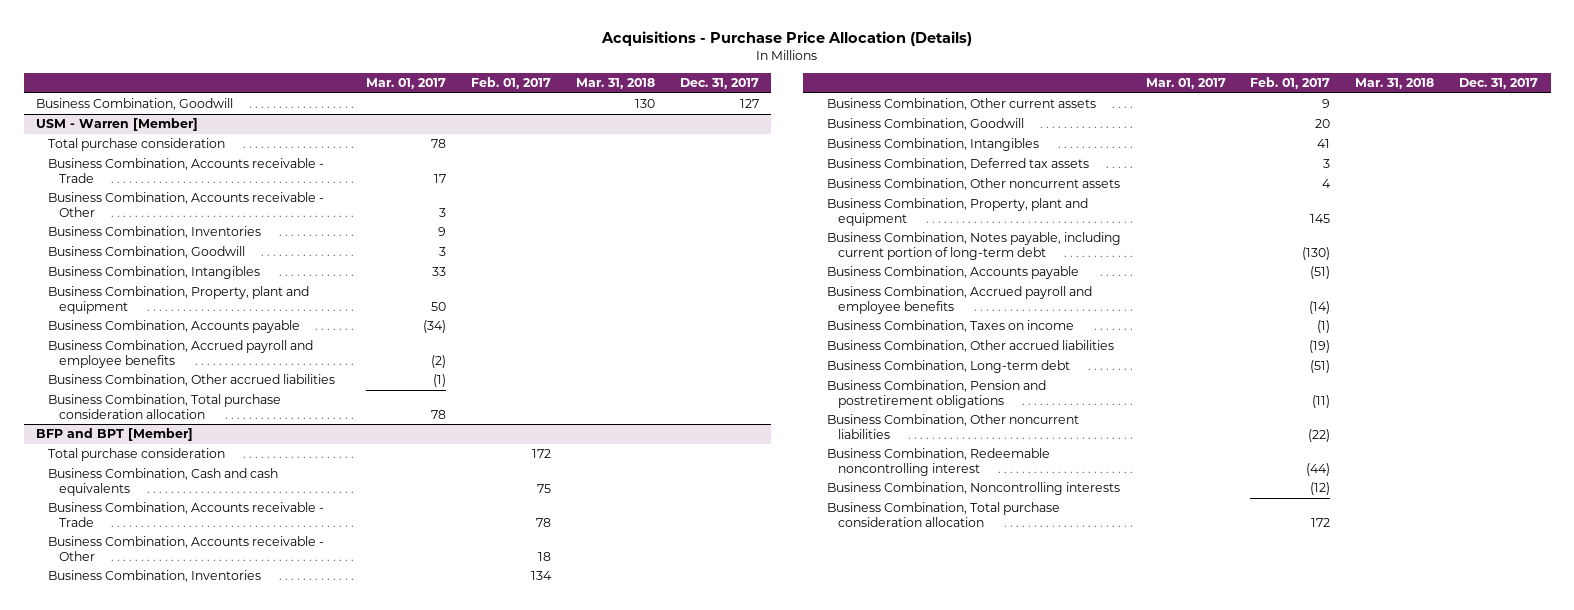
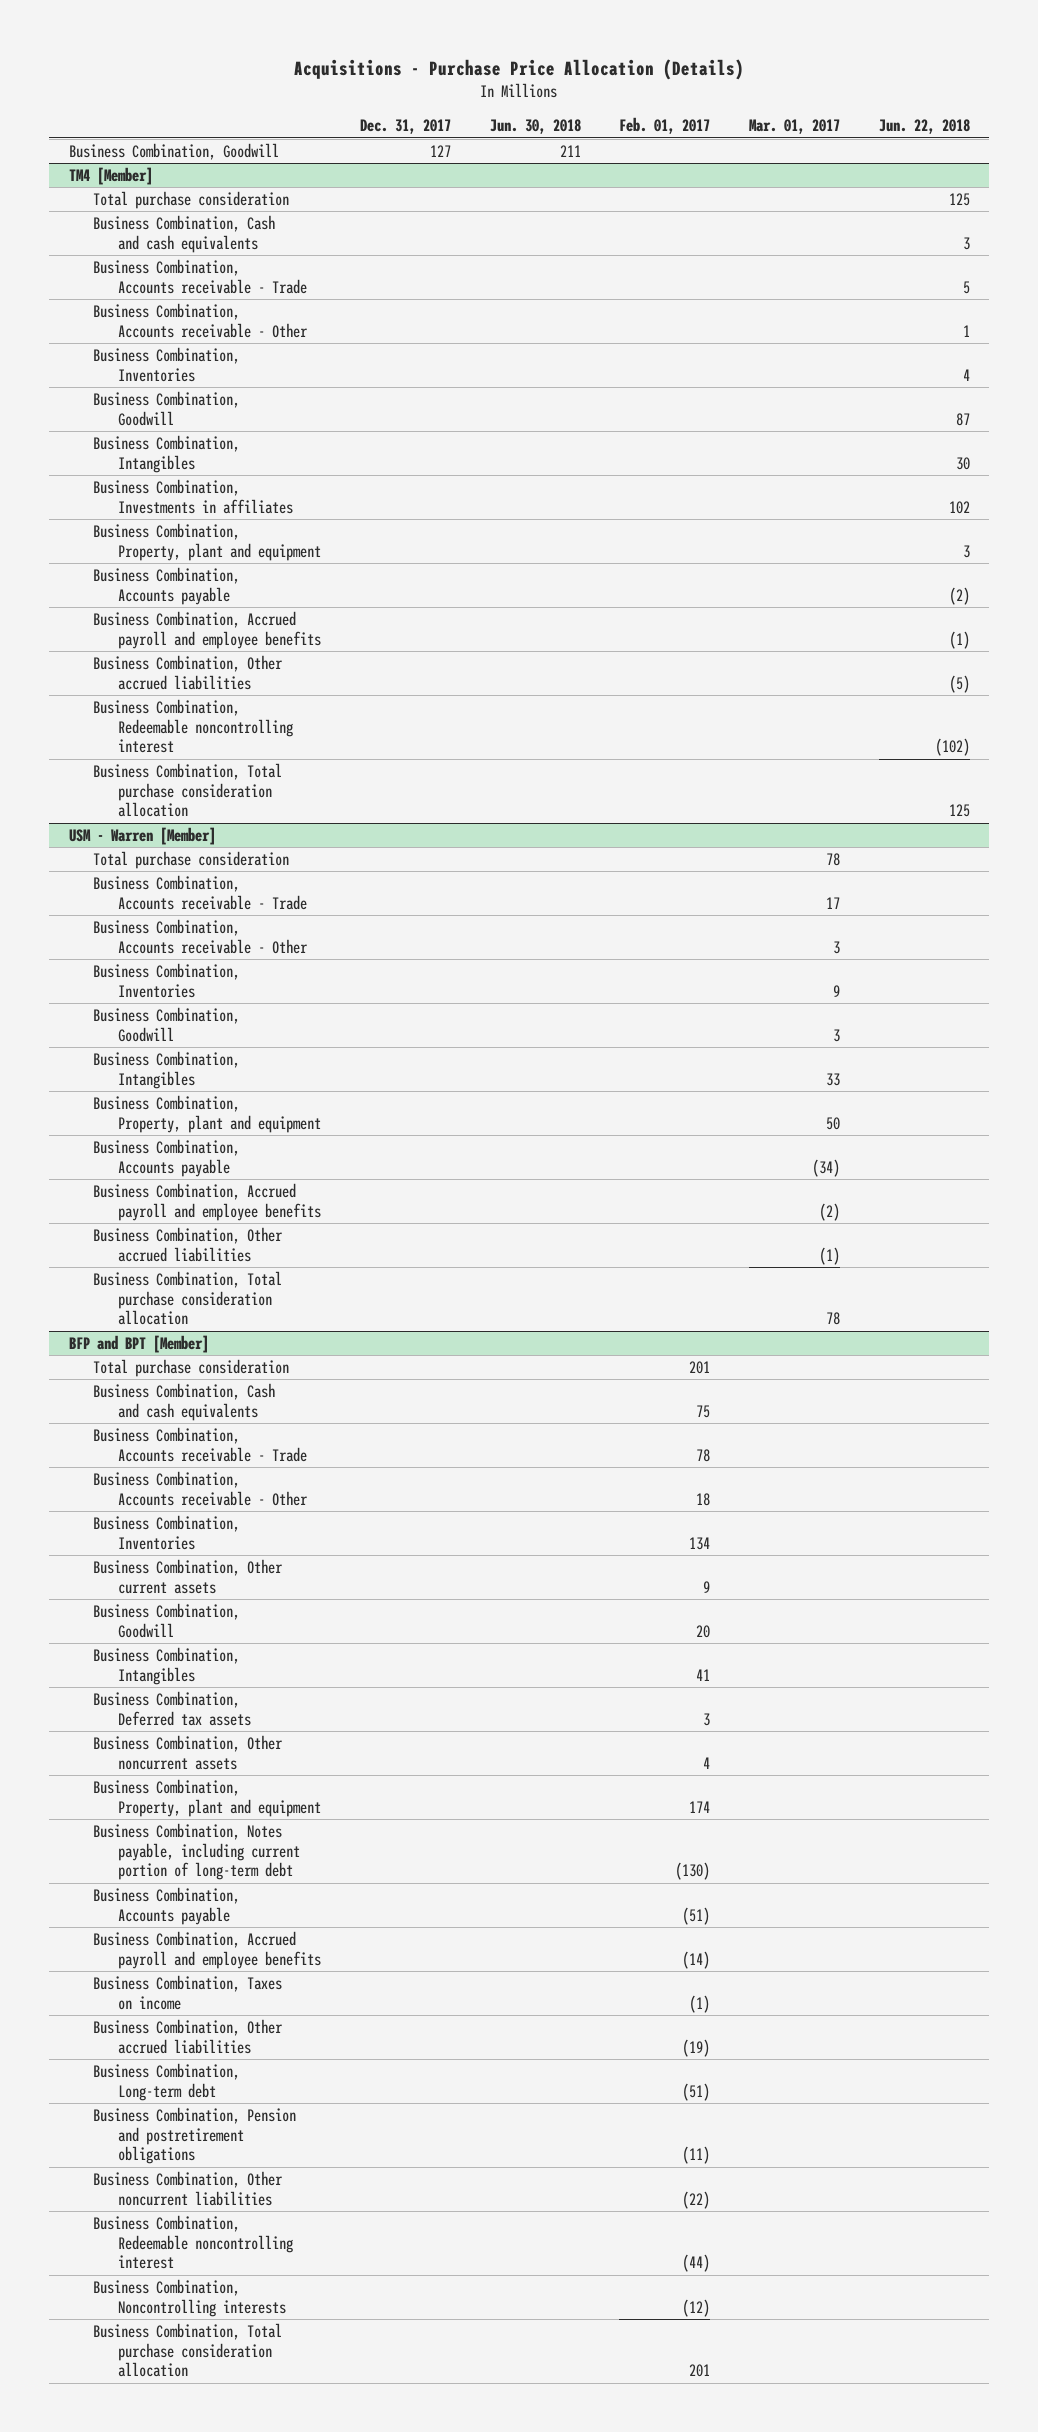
- | Mar. 01, 2017 | Feb. 01, 2017 | Mar. 31, 2018 | Dec. 31, 2017
+ | Dec. 31, 2017 | Jun. 30, 2018 | Feb. 01, 2017 | Mar. 01, 2017 | Jun. 22, 2018
+ TM4 [Member]
+ Total purchase consideration | | | | | 125
+ Business Combination, Cash and cash equivalents | | | | | 3
+ Business Combination, Accounts receivable - Trade | | | | | 5
+ Business Combination, Accounts receivable - Other | | | | | 1
+ Business Combination, Inventories | | | | | 4
+ Business Combination, Goodwill | | | | | 87
+ Business Combination, Intangibles | | | | | 30
+ Business Combination, Investments in affiliates | | | | | 102
+ Business Combination, Property, plant and equipment | | | | | 3
+ Business Combination, Accounts payable | | | | | (2)
+ Business Combination, Accrued payroll and employee benefits | | | | | (1)
+ Business Combination, Other accrued liabilities | | | | | (5)
+ Business Combination, Redeemable noncontrolling interest | | | | | (102)
+ Business Combination, Total purchase consideration allocation | | | | | 125
@ BFP and BPT [Member]
- Total purchase consideration | | 172 | |
+ Total purchase consideration | | | 201 | |
- Business Combination, Property, plant and equipment | | 145 | |
+ Business Combination, Property, plant and equipment | | | 174 | |
- Business Combination, Total purchase consideration allocation | | 172 | |
+ Business Combination, Total purchase consideration allocation | | | 201 | |

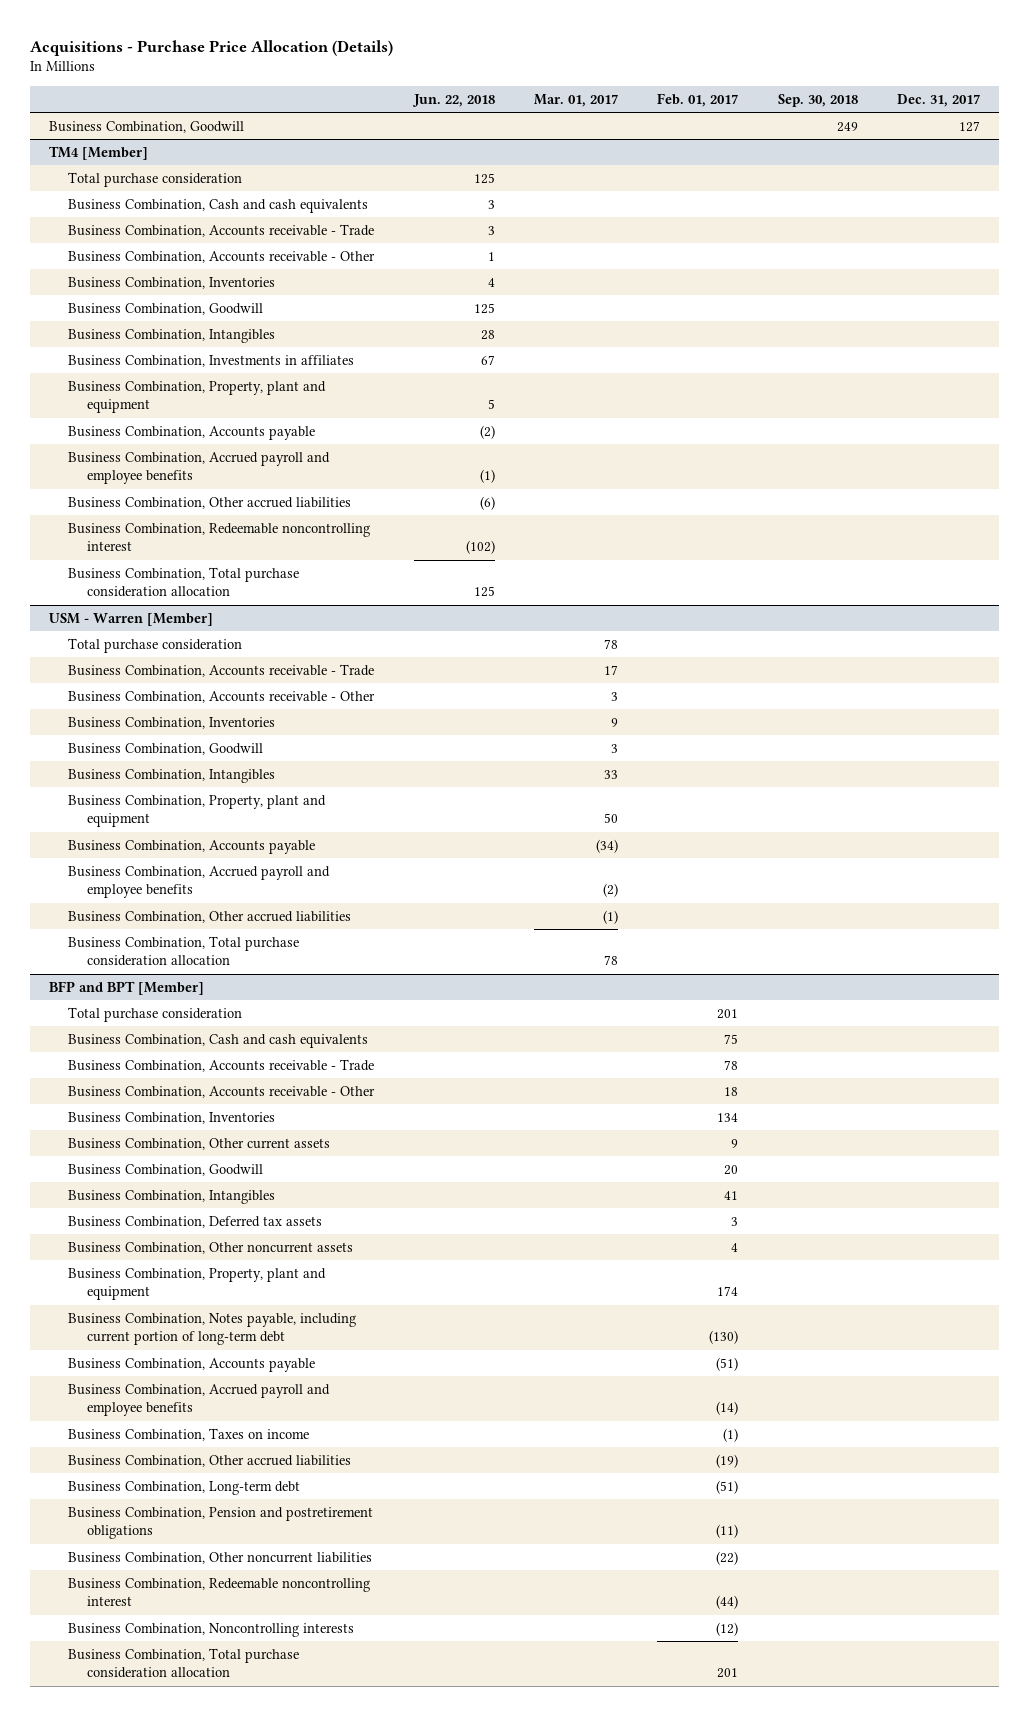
- | Dec. 31, 2017 | Jun. 30, 2018 | Feb. 01, 2017 | Mar. 01, 2017 | Jun. 22, 2018
+ | Jun. 22, 2018 | Mar. 01, 2017 | Feb. 01, 2017 | Sep. 30, 2018 | Dec. 31, 2017
@ TM4 [Member]
- Business Combination, Accounts receivable - Trade | | | | | 5
+ Business Combination, Accounts receivable - Trade | 3 | | | |
- Business Combination, Goodwill | | | | | 87
- Business Combination, Intangibles | | | | | 30
- Business Combination, Investments in affiliates | | | | | 102
- Business Combination, Property, plant and equipment | | | | | 3
+ Business Combination, Goodwill | 125 | | | |
+ Business Combination, Intangibles | 28 | | | |
+ Business Combination, Investments in affiliates | 67 | | | |
+ Business Combination, Property, plant and equipment | 5 | | | |
- Business Combination, Other accrued liabilities | | | | | (5)
+ Business Combination, Other accrued liabilities | (6) | | | |

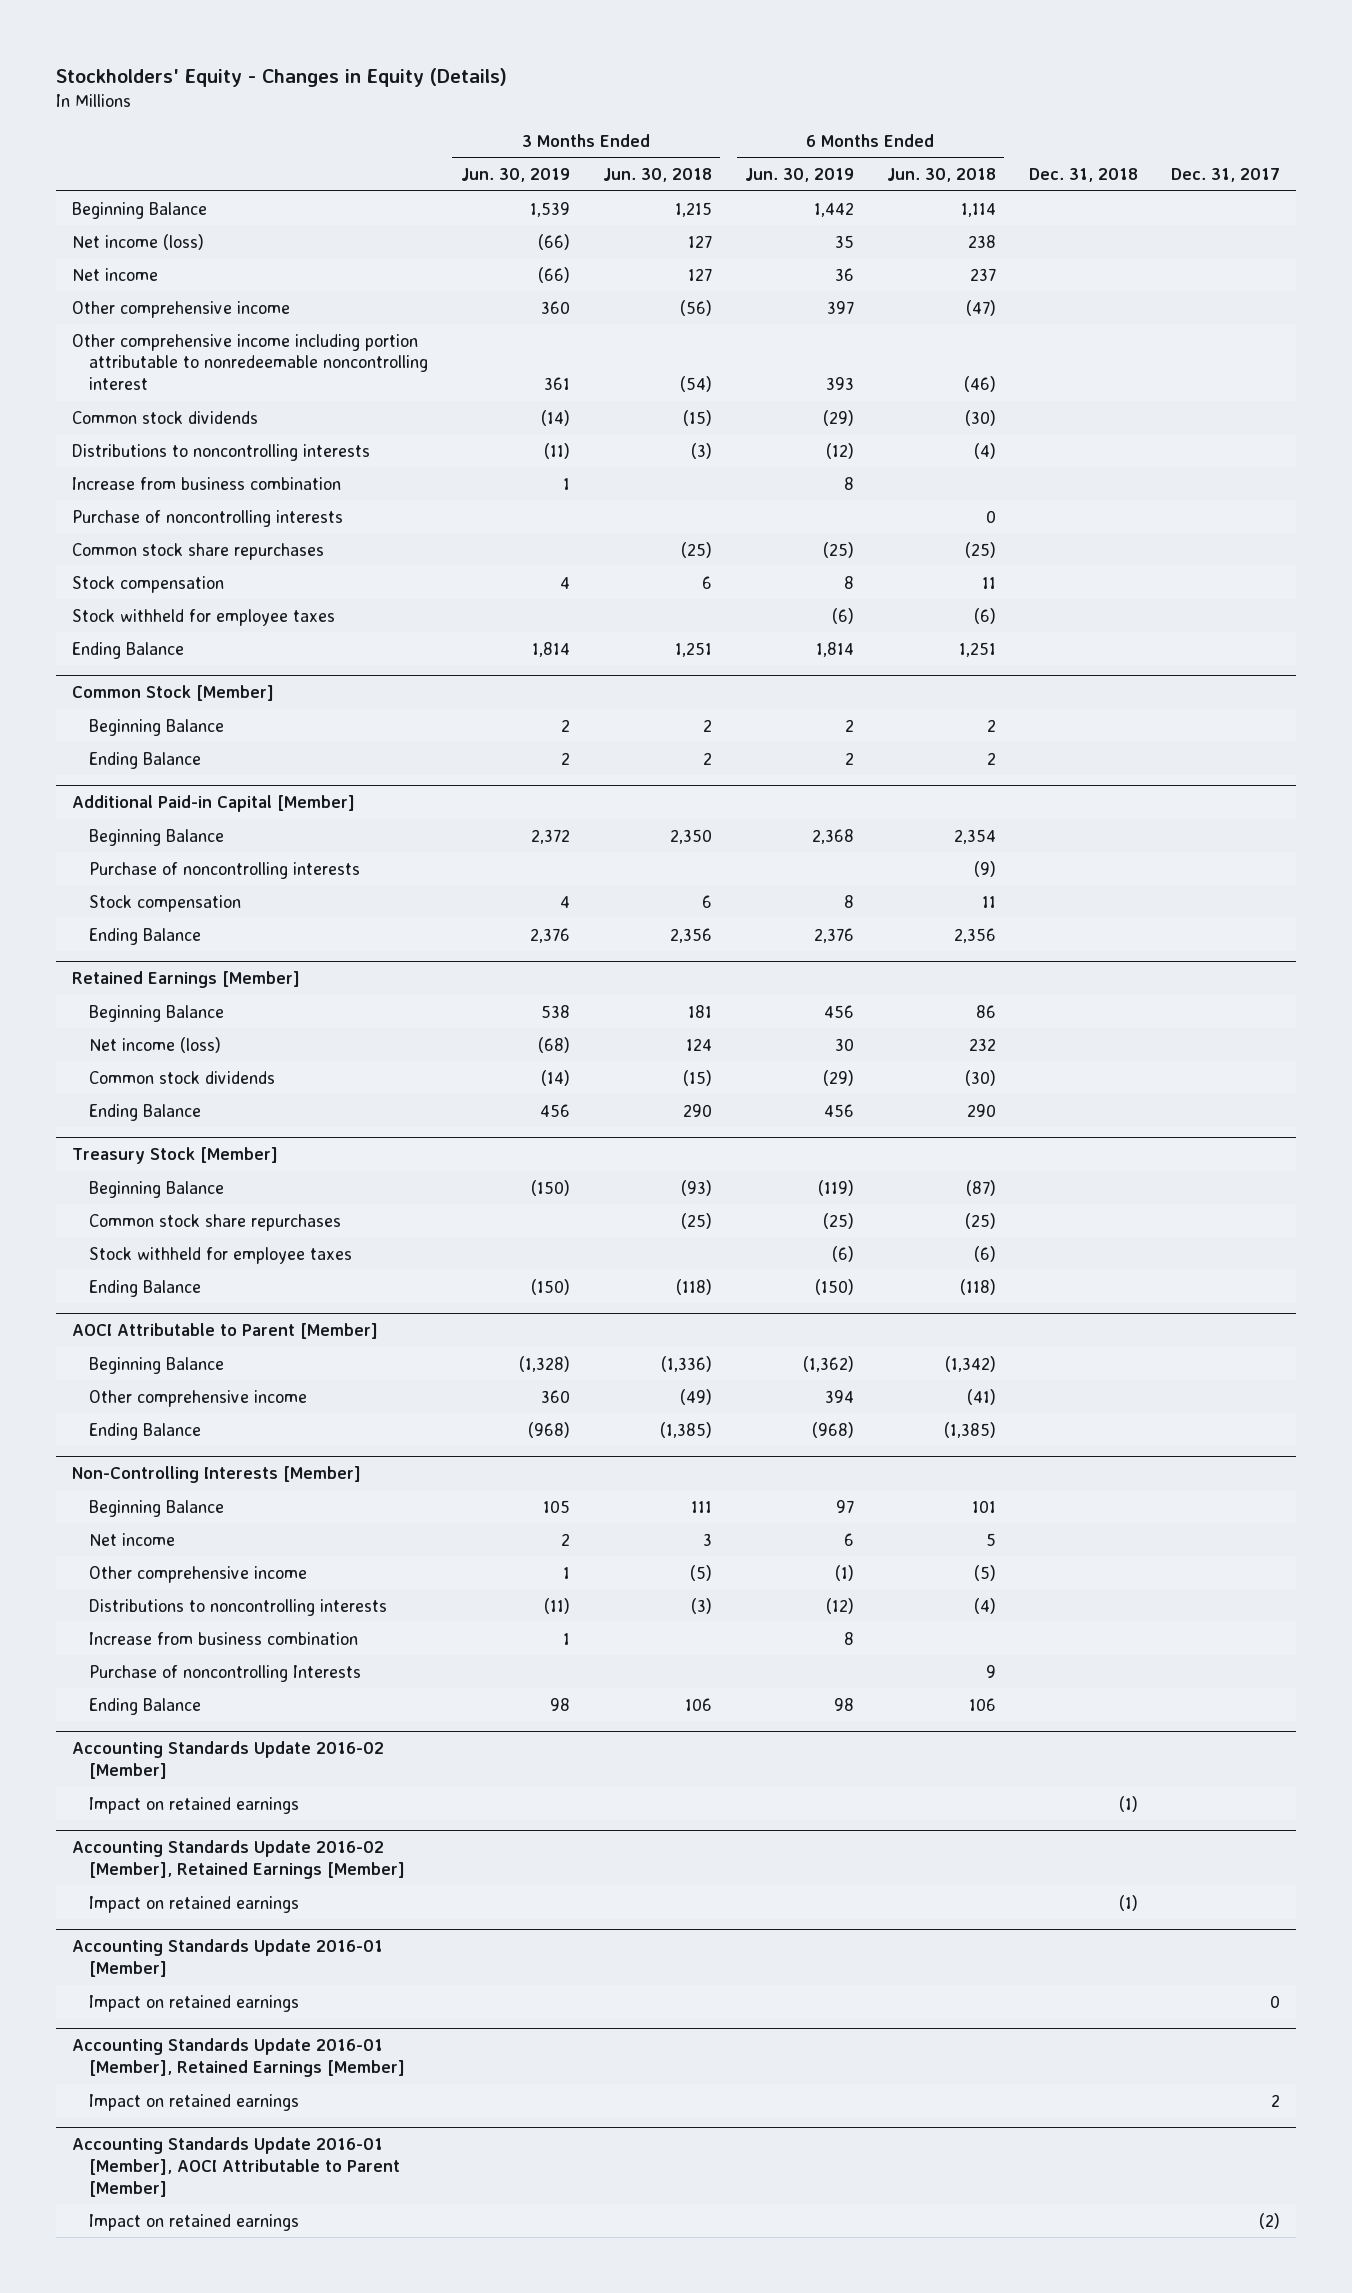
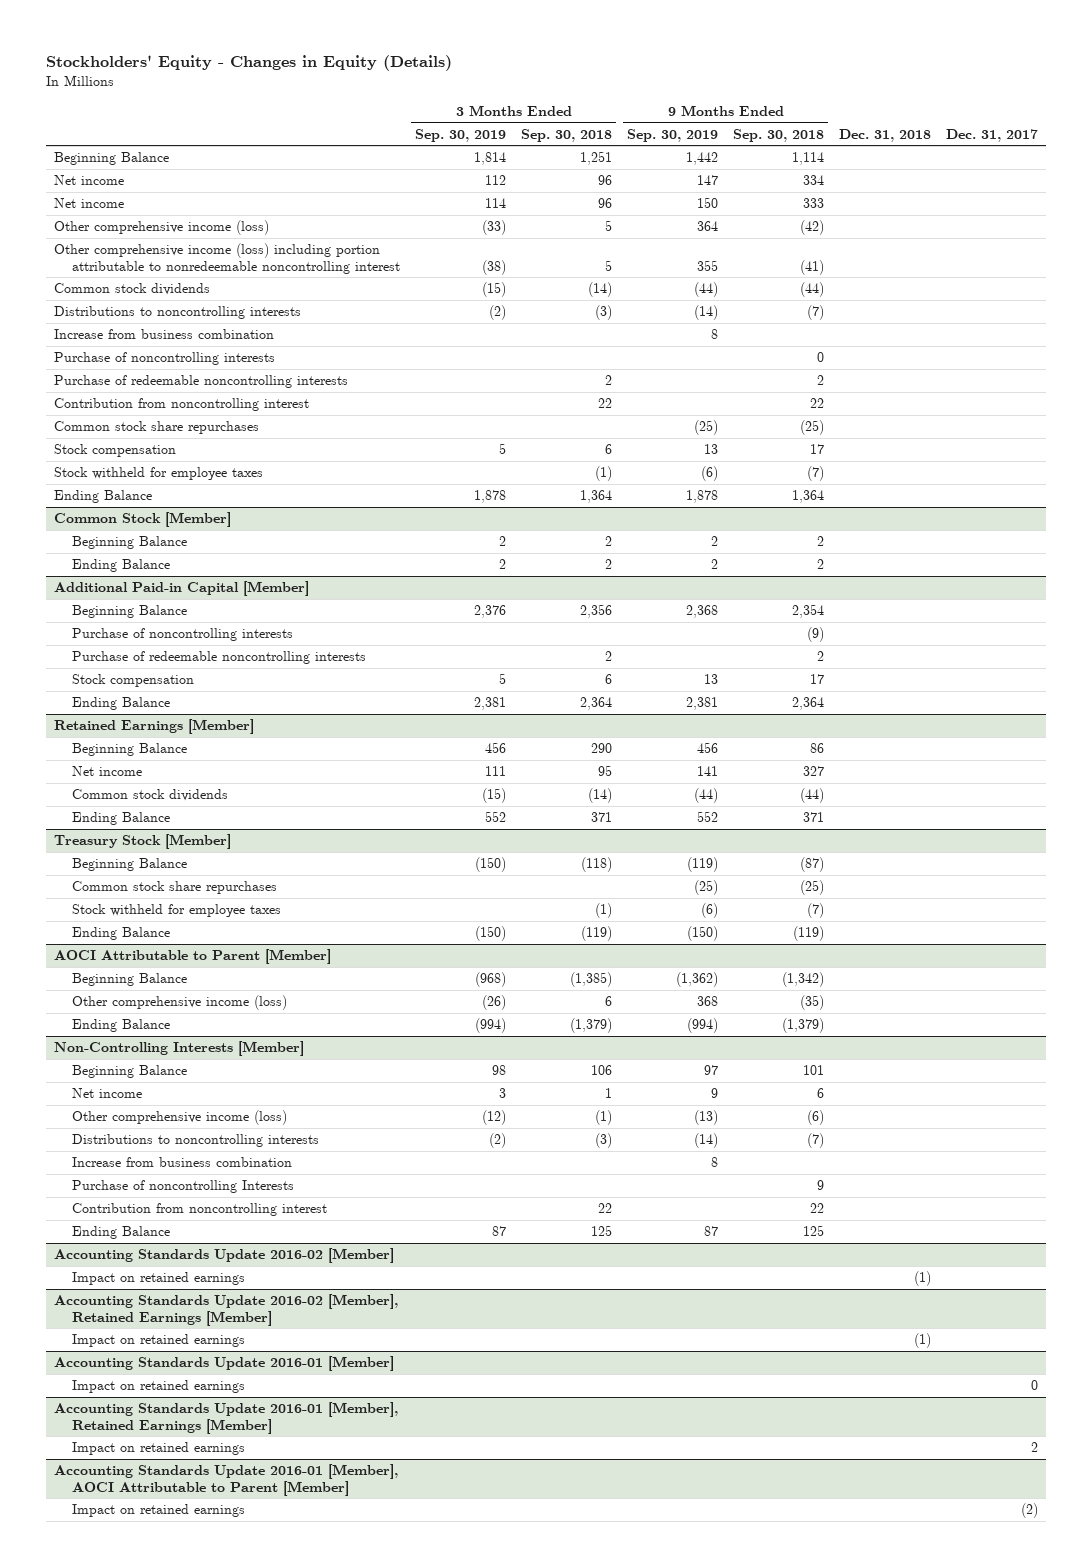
- | 3 Months Ended Jun. 30, 2019 | 3 Months Ended Jun. 30, 2018 | 6 Months Ended Jun. 30, 2019 | 6 Months Ended Jun. 30, 2018 | Dec. 31, 2018 | Dec. 31, 2017
+ | 3 Months Ended Sep. 30, 2019 | 3 Months Ended Sep. 30, 2018 | 9 Months Ended Sep. 30, 2019 | 9 Months Ended Sep. 30, 2018 | Dec. 31, 2018 | Dec. 31, 2017
- Net income (loss) | (66) | 127 | 35 | 238 | |
- Other comprehensive income | 360 | (56) | 397 | (47) | |
- Other comprehensive income including portion attributable to nonredeemable noncontrolling interest | 361 | (54) | 393 | (46) | |
+ Net income | 114 | 96 | 150 | 333 | |
+ Other comprehensive income (loss) | (33) | 5 | 364 | (42) | |
+ Other comprehensive income (loss) including portion attributable to nonredeemable noncontrolling interest | (38) | 5 | 355 | (41) | |
+ Purchase of redeemable noncontrolling interests | | 2 | | 2 | |
+ Contribution from noncontrolling interest | | 22 | | 22 | |
@ Additional Paid-in Capital [Member]
+ Purchase of redeemable noncontrolling interests | | 2 | | 2 | |
@ Retained Earnings [Member]
- Net income (loss) | (68) | 124 | 30 | 232 | |
+ Net income | 111 | 95 | 141 | 327 | |
@ AOCI Attributable to Parent [Member]
- Other comprehensive income | 360 | (49) | 394 | (41) | |
+ Other comprehensive income (loss) | (26) | 6 | 368 | (35) | |
@ Non-Controlling Interests [Member]
- Other comprehensive income | 1 | (5) | (1) | (5) | |
+ Other comprehensive income (loss) | (12) | (1) | (13) | (6) | |
+ Contribution from noncontrolling interest | | 22 | | 22 | |

